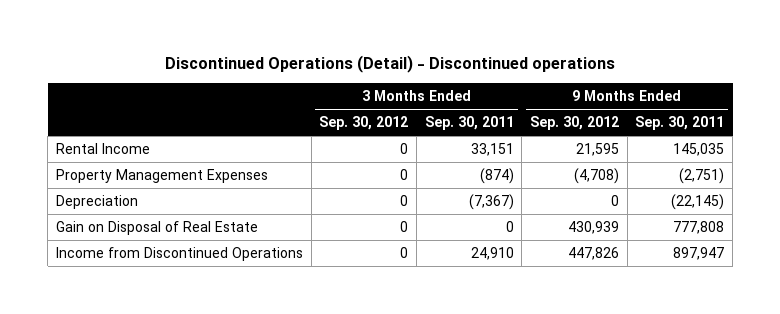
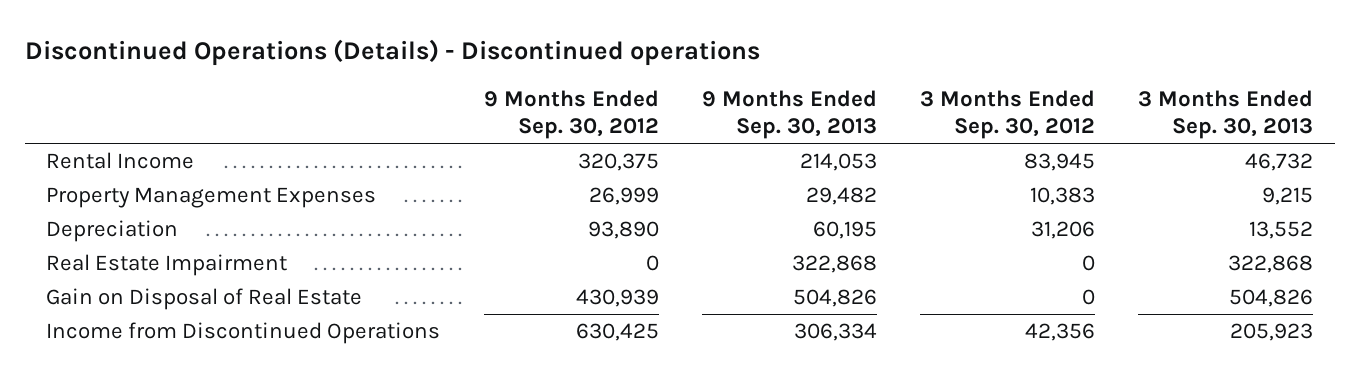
- Discontinued Operations (Detail) - Discontinued operations
+ Discontinued Operations (Details) - Discontinued operations
- | 3 Months Ended Sep. 30, 2012 | 3 Months Ended Sep. 30, 2011 | 9 Months Ended Sep. 30, 2012 | 9 Months Ended Sep. 30, 2011
+ | 9 Months Ended Sep. 30, 2012 | 9 Months Ended Sep. 30, 2013 | 3 Months Ended Sep. 30, 2012 | 3 Months Ended Sep. 30, 2013
- Rental Income | 0 | 33,151 | 21,595 | 145,035
- Property Management Expenses | 0 | (874) | (4,708) | (2,751)
- Depreciation | 0 | (7,367) | 0 | (22,145)
+ Rental Income | 320,375 | 214,053 | 83,945 | 46,732
+ Property Management Expenses | 26,999 | 29,482 | 10,383 | 9,215
+ Depreciation | 93,890 | 60,195 | 31,206 | 13,552
+ Real Estate Impairment | 0 | 322,868 | 0 | 322,868
- Income from Discontinued Operations | 0 | 24,910 | 447,826 | 897,947
+ Income from Discontinued Operations | 630,425 | 306,334 | 42,356 | 205,923

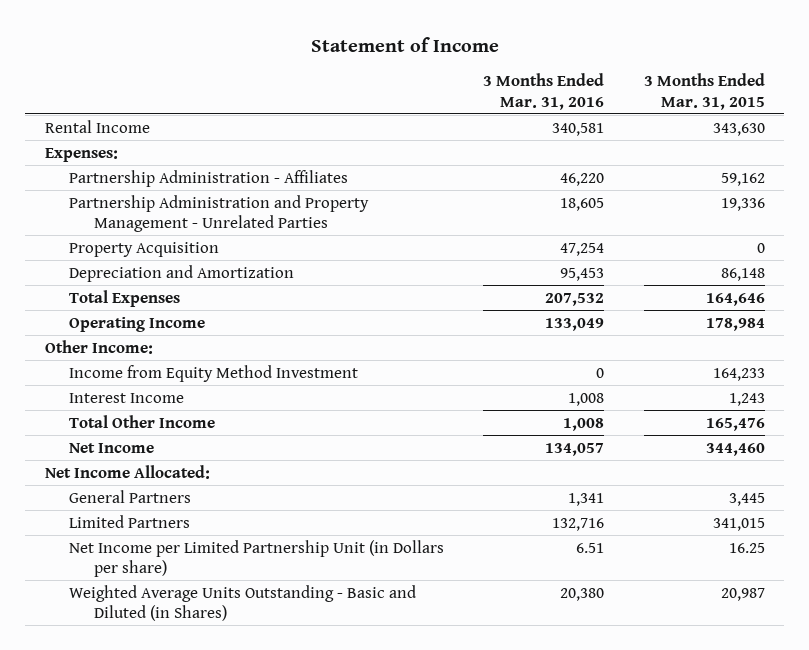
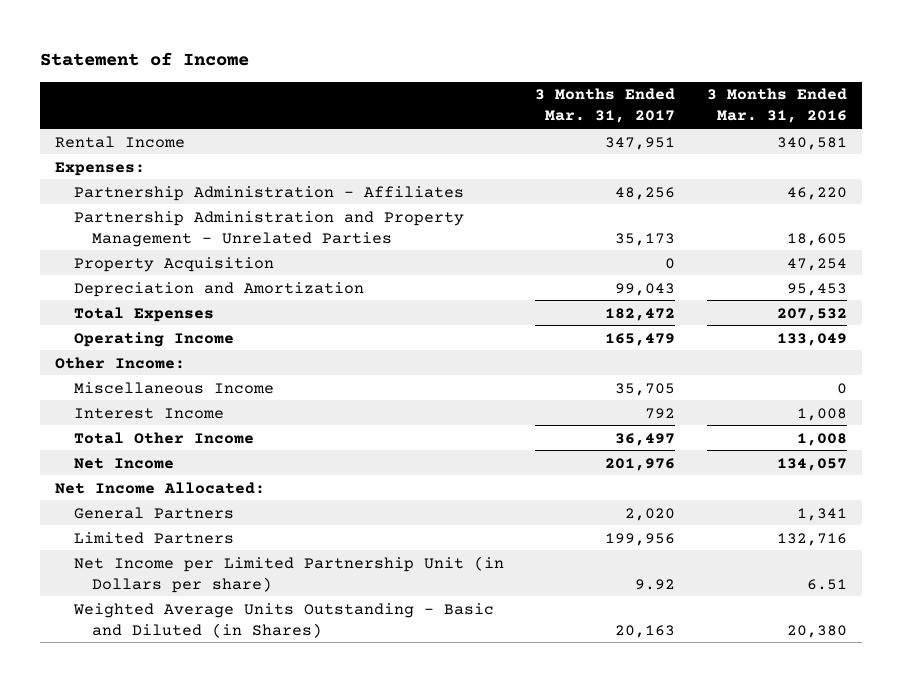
- | 3 Months Ended Mar. 31, 2016 | 3 Months Ended Mar. 31, 2015
+ | 3 Months Ended Mar. 31, 2017 | 3 Months Ended Mar. 31, 2016
- Income from Equity Method Investment | 0 | 164,233
+ Miscellaneous Income | 35,705 | 0

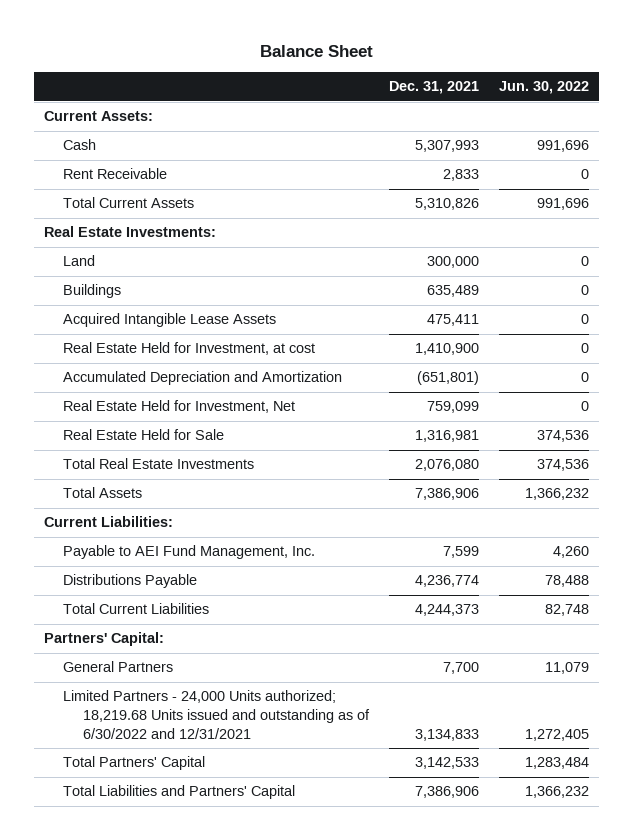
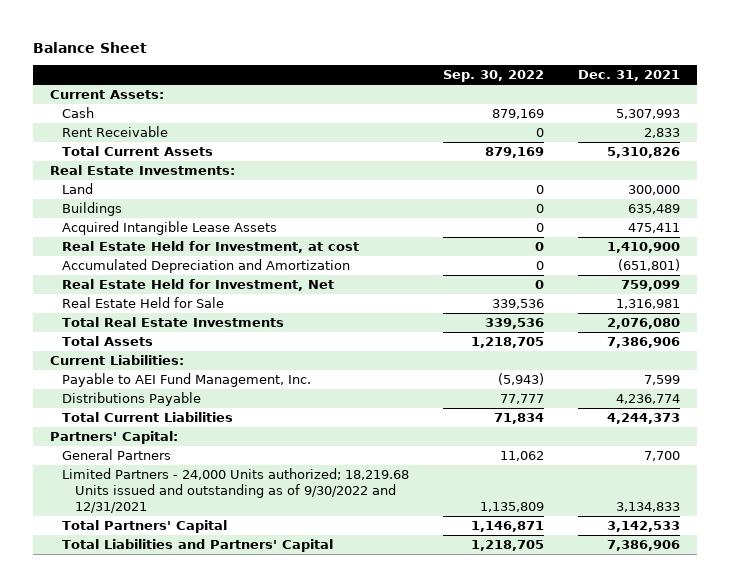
- | Dec. 31, 2021 | Jun. 30, 2022
+ | Sep. 30, 2022 | Dec. 31, 2021
- Limited Partners - 24,000 Units authorized; 18,219.68 Units issued and outstanding as of 6/30/2022 and 12/31/2021 | 3,134,833 | 1,272,405
+ Limited Partners - 24,000 Units authorized; 18,219.68 Units issued and outstanding as of 9/30/2022 and 12/31/2021 | 1,135,809 | 3,134,833

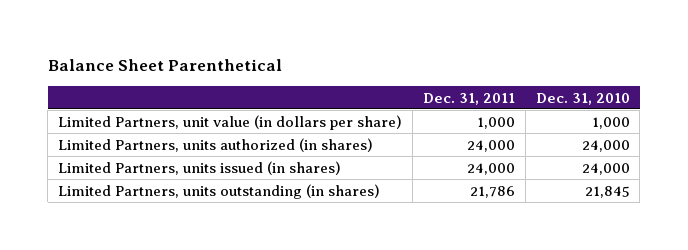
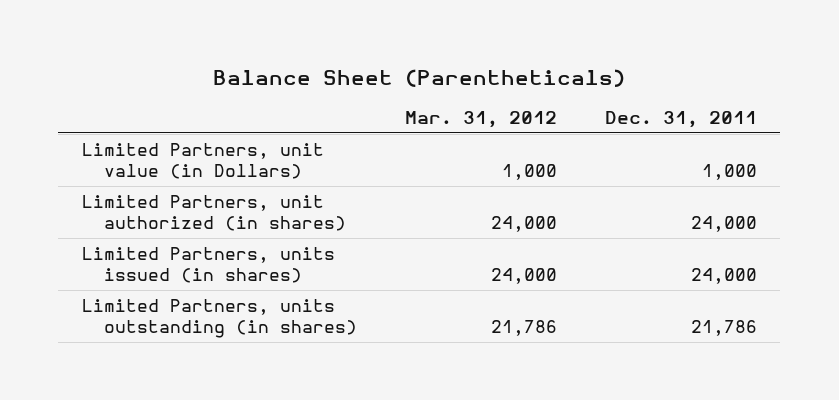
- Balance Sheet Parenthetical
+ Balance Sheet (Parentheticals)
- | Dec. 31, 2011 | Dec. 31, 2010
+ | Mar. 31, 2012 | Dec. 31, 2011
- Limited Partners, unit value (in dollars per share) | 1,000 | 1,000
- Limited Partners, units authorized (in shares) | 24,000 | 24,000
+ Limited Partners, unit value (in Dollars) | 1,000 | 1,000
+ Limited Partners, unit authorized (in shares) | 24,000 | 24,000

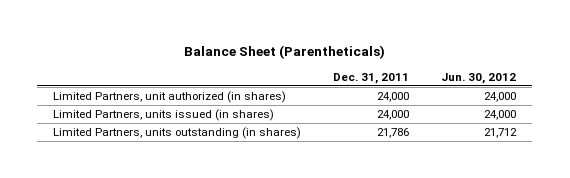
- | Mar. 31, 2012 | Dec. 31, 2011
+ | Dec. 31, 2011 | Jun. 30, 2012
- Limited Partners, unit value (in Dollars) | 1,000 | 1,000

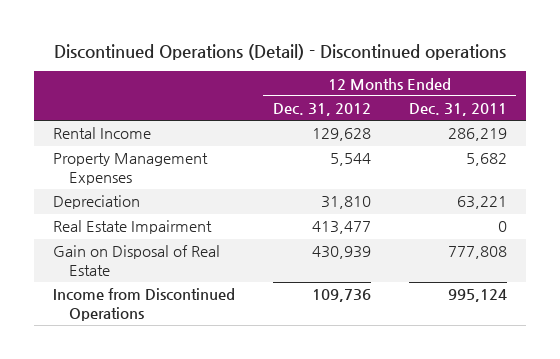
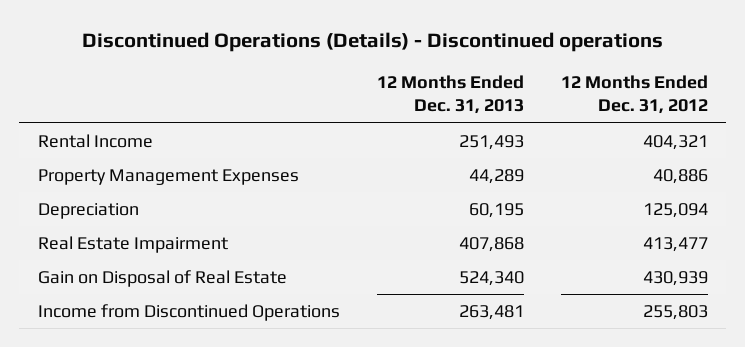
- Discontinued Operations (Detail) - Discontinued operations
+ Discontinued Operations (Details) - Discontinued operations
- | 12 Months Ended Dec. 31, 2012 | 12 Months Ended Dec. 31, 2011
+ | 12 Months Ended Dec. 31, 2013 | 12 Months Ended Dec. 31, 2012
- Rental Income | 129,628 | 286,219
- Property Management Expenses | 5,544 | 5,682
- Depreciation | 31,810 | 63,221
+ Rental Income | 251,493 | 404,321
+ Property Management Expenses | 44,289 | 40,886
+ Depreciation | 60,195 | 125,094
- Income from Discontinued Operations | 109,736 | 995,124
+ Income from Discontinued Operations | 263,481 | 255,803

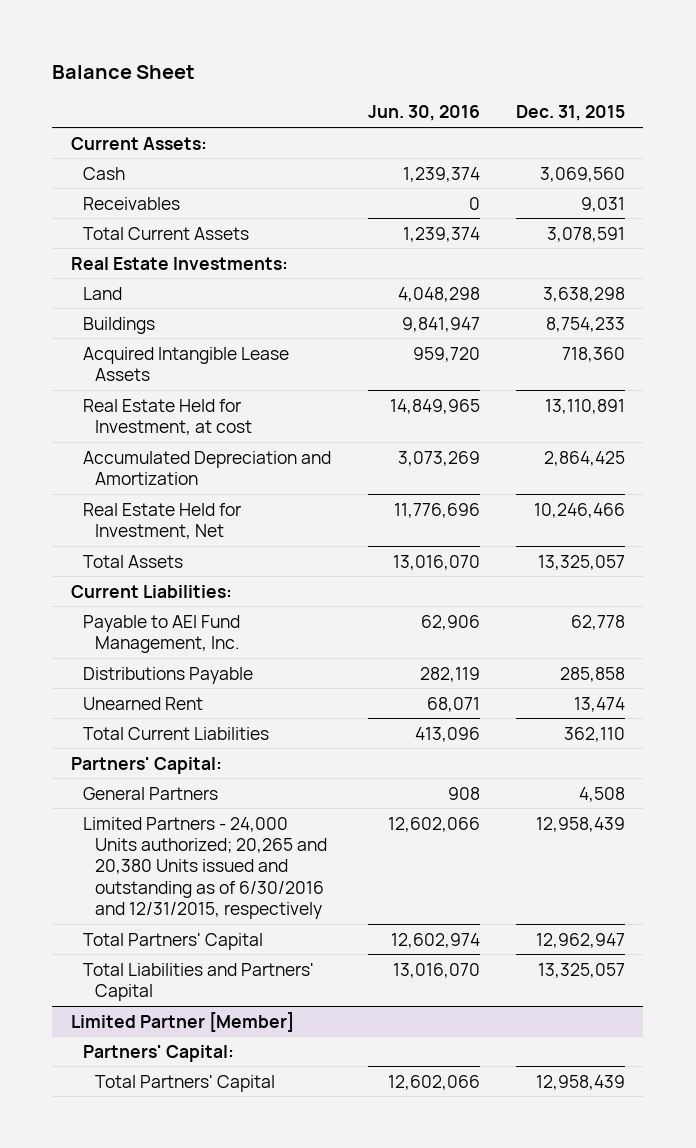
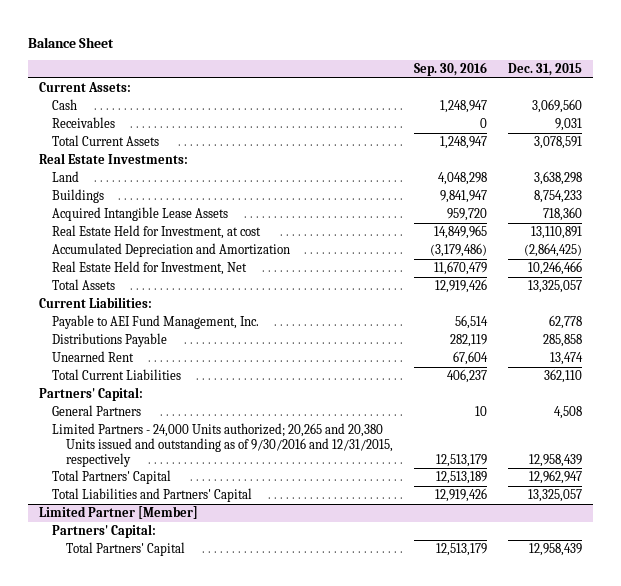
- | Jun. 30, 2016 | Dec. 31, 2015
+ | Sep. 30, 2016 | Dec. 31, 2015
- Accumulated Depreciation and Amortization | 3,073,269 | 2,864,425
+ Accumulated Depreciation and Amortization | (3,179,486) | (2,864,425)
- Limited Partners - 24,000 Units authorized; 20,265 and 20,380 Units issued and outstanding as of 6/30/2016 and 12/31/2015, respectively | 12,602,066 | 12,958,439
+ Limited Partners - 24,000 Units authorized; 20,265 and 20,380 Units issued and outstanding as of 9/30/2016 and 12/31/2015, respectively | 12,513,179 | 12,958,439

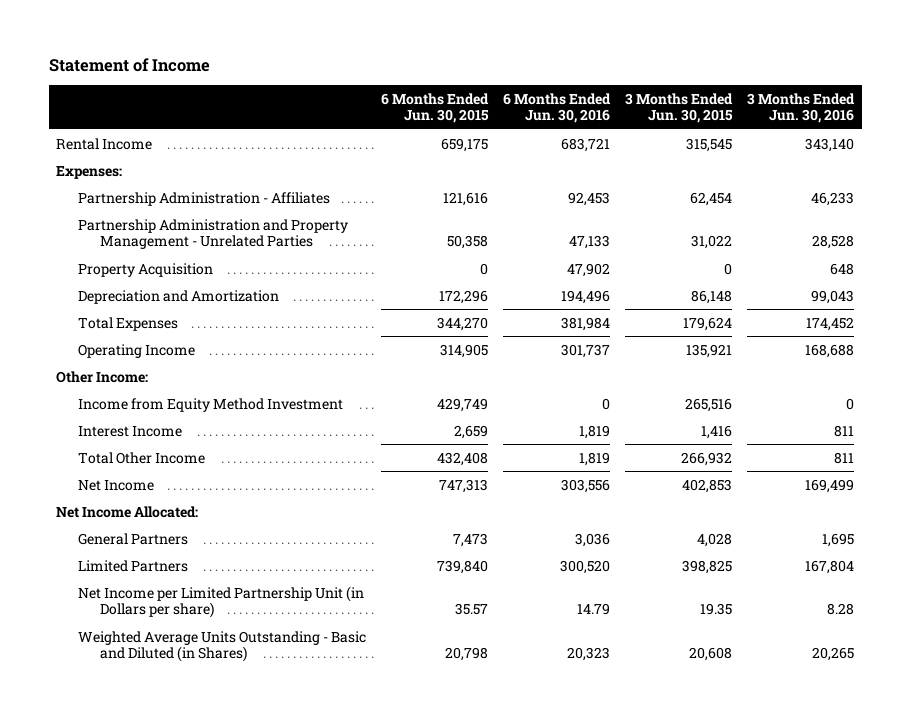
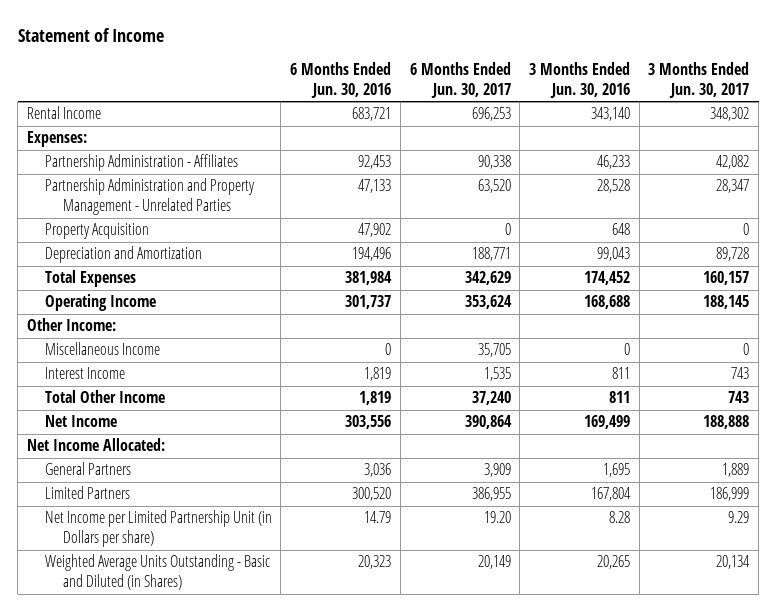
- | 6 Months Ended Jun. 30, 2015 | 6 Months Ended Jun. 30, 2016 | 3 Months Ended Jun. 30, 2015 | 3 Months Ended Jun. 30, 2016
+ | 6 Months Ended Jun. 30, 2016 | 6 Months Ended Jun. 30, 2017 | 3 Months Ended Jun. 30, 2016 | 3 Months Ended Jun. 30, 2017
- Income from Equity Method Investment | 429,749 | 0 | 265,516 | 0
+ Miscellaneous Income | 0 | 35,705 | 0 | 0

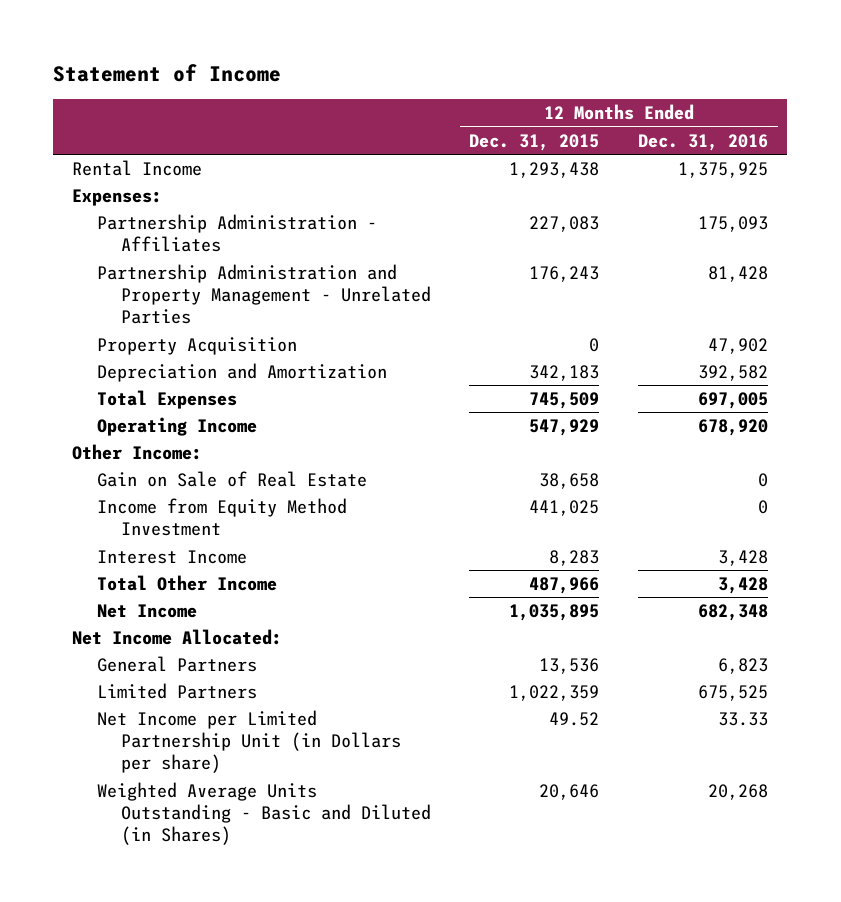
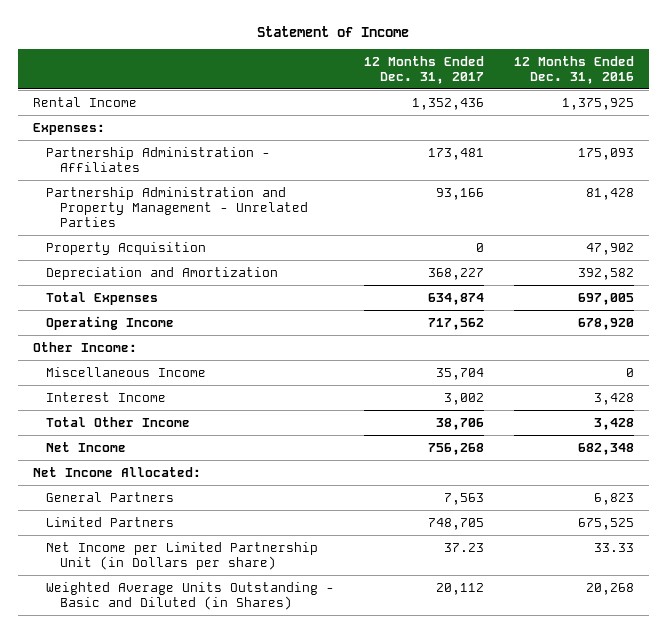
- | 12 Months Ended Dec. 31, 2015 | 12 Months Ended Dec. 31, 2016
+ | 12 Months Ended Dec. 31, 2017 | 12 Months Ended Dec. 31, 2016
- Gain on Sale of Real Estate | 38,658 | 0
- Income from Equity Method Investment | 441,025 | 0
+ Miscellaneous Income | 35,704 | 0

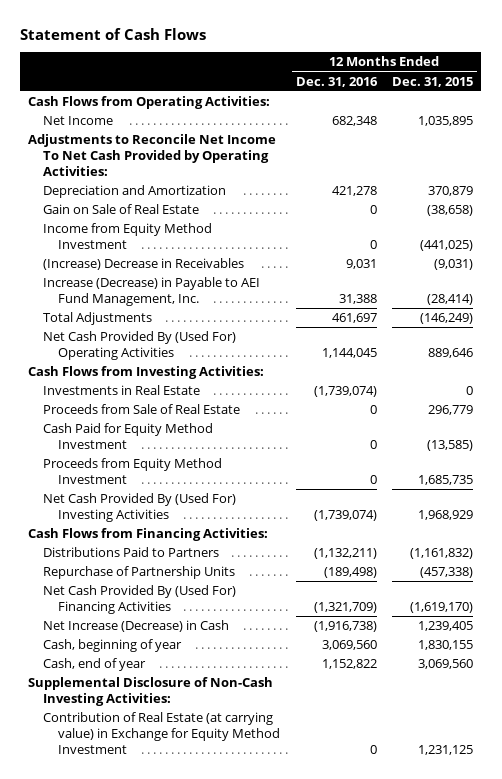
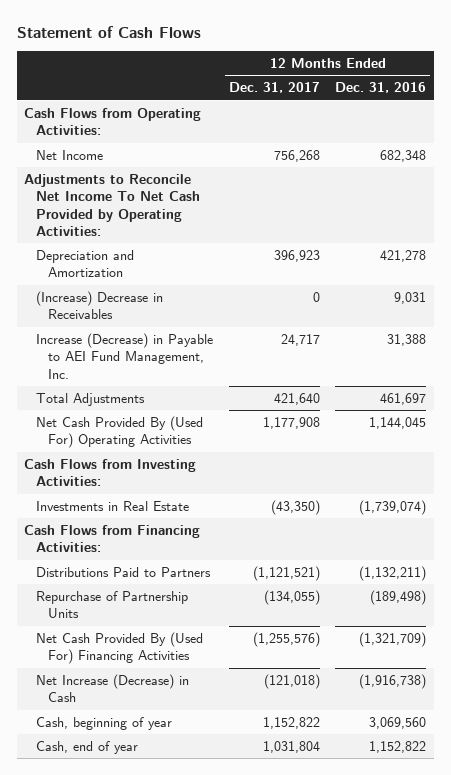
- | 12 Months Ended Dec. 31, 2016 | 12 Months Ended Dec. 31, 2015
+ | 12 Months Ended Dec. 31, 2017 | 12 Months Ended Dec. 31, 2016
- Gain on Sale of Real Estate | 0 | (38,658)
- Income from Equity Method Investment | 0 | (441,025)
- Proceeds from Sale of Real Estate | 0 | 296,779
- Cash Paid for Equity Method Investment | 0 | (13,585)
- Proceeds from Equity Method Investment | 0 | 1,685,735
- Net Cash Provided By (Used For) Investing Activities | (1,739,074) | 1,968,929
- Supplemental Disclosure of Non-Cash Investing Activities:
- Contribution of Real Estate (at carrying value) in Exchange for Equity Method Investment | 0 | 1,231,125

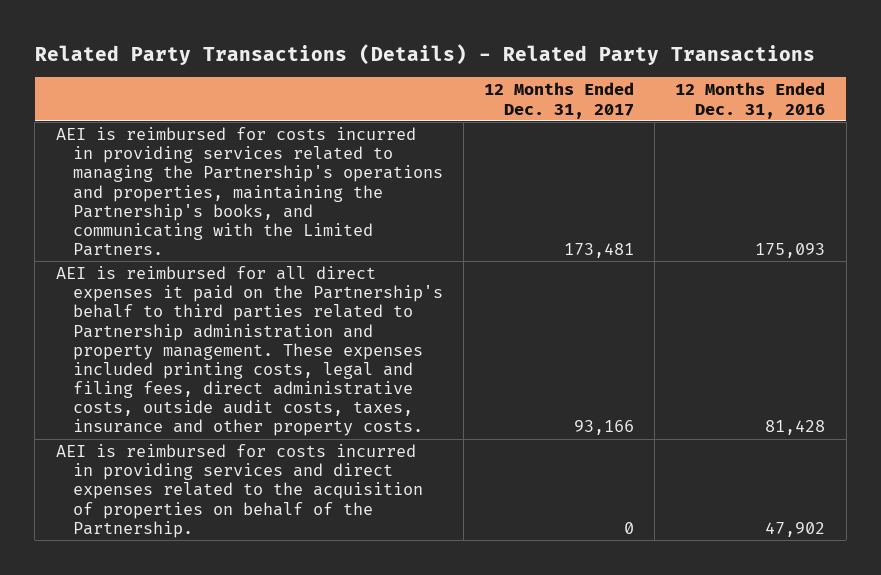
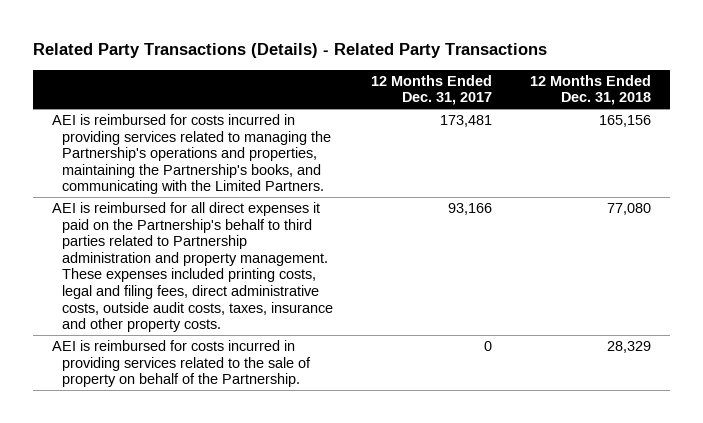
- | 12 Months Ended Dec. 31, 2017 | 12 Months Ended Dec. 31, 2016
+ | 12 Months Ended Dec. 31, 2017 | 12 Months Ended Dec. 31, 2018
- AEI is reimbursed for costs incurred in providing services and direct expenses related to the acquisition of properties on behalf of the Partnership. | 0 | 47,902
+ AEI is reimbursed for costs incurred in providing services related to the sale of property on behalf of the Partnership. | 0 | 28,329

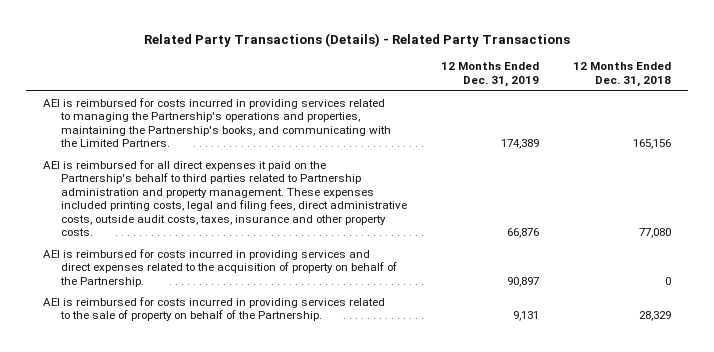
- | 12 Months Ended Dec. 31, 2017 | 12 Months Ended Dec. 31, 2018
+ | 12 Months Ended Dec. 31, 2019 | 12 Months Ended Dec. 31, 2018
+ AEI is reimbursed for costs incurred in providing services and direct expenses related to the acquisition of property on behalf of the Partnership. | 90,897 | 0

